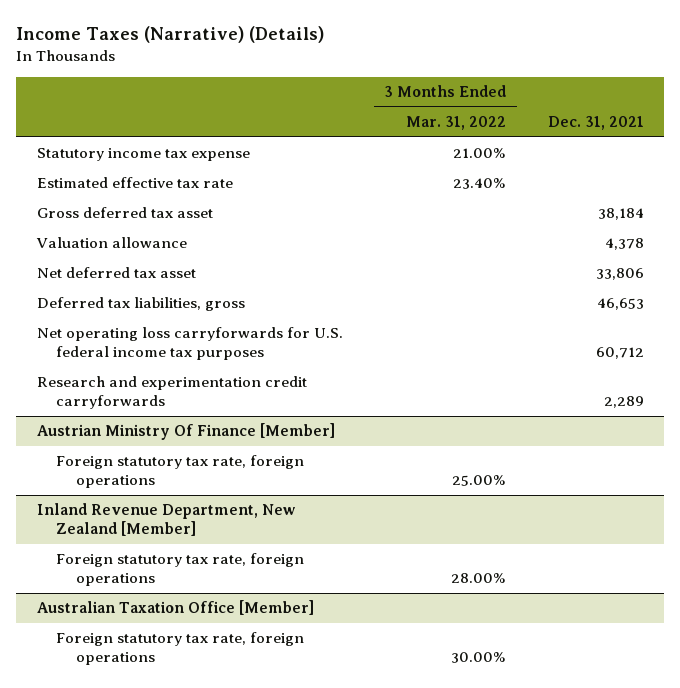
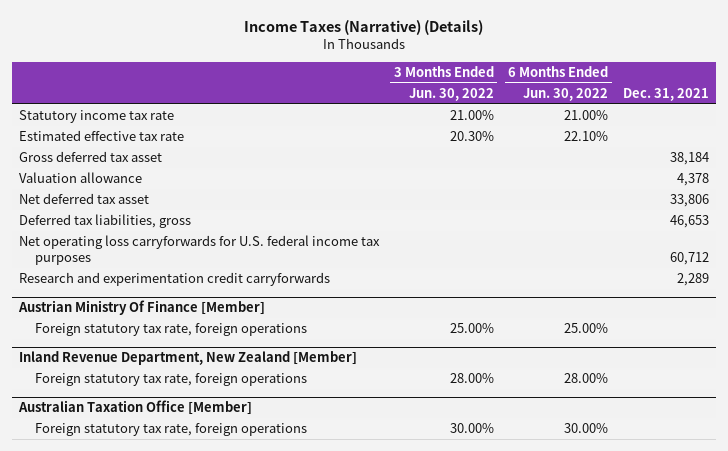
- | 3 Months Ended Mar. 31, 2022 | Dec. 31, 2021
+ | 3 Months Ended Jun. 30, 2022 | 6 Months Ended Jun. 30, 2022 | Dec. 31, 2021
- Statutory income tax expense | 21.00% |
+ Statutory income tax rate | 21.00% | 21.00% |

